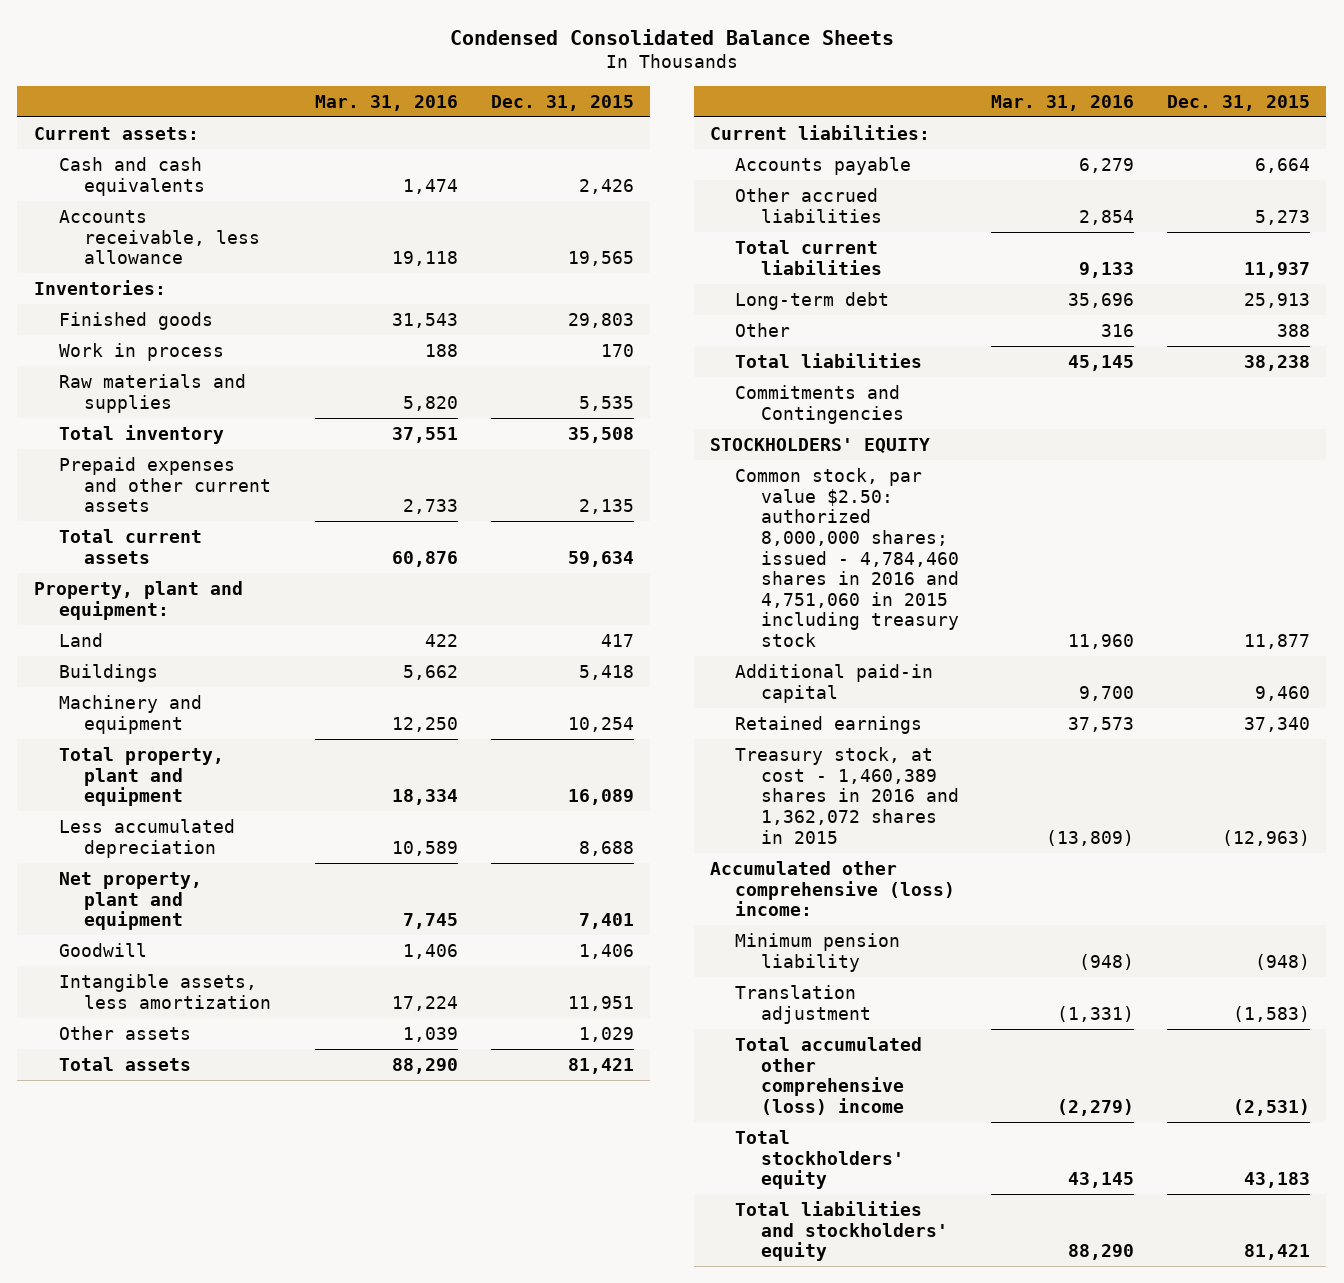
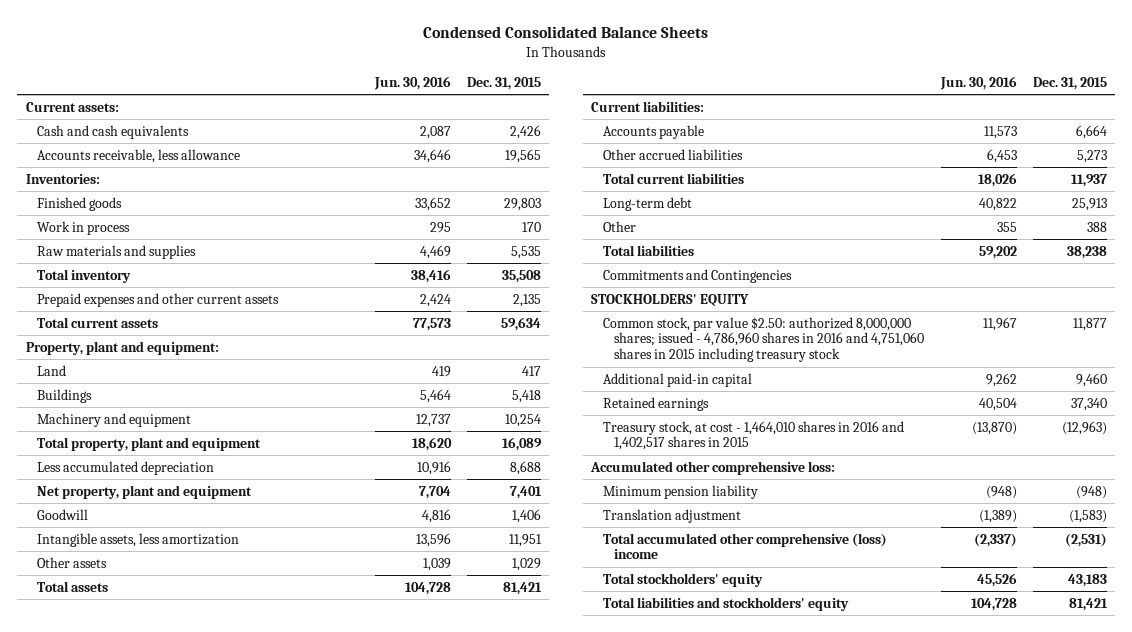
- | Mar. 31, 2016 | Dec. 31, 2015
+ | Jun. 30, 2016 | Dec. 31, 2015
- Common stock, par value $2.50: authorized 8,000,000 shares; issued - 4,784,460 shares in 2016 and 4,751,060 in 2015 including treasury stock | 11,960 | 11,877
+ Common stock, par value $2.50: authorized 8,000,000 shares; issued - 4,786,960 shares in 2016 and 4,751,060 shares in 2015 including treasury stock | 11,967 | 11,877
- Treasury stock, at cost - 1,460,389 shares in 2016 and 1,362,072 shares in 2015 | (13,809) | (12,963)
- Accumulated other comprehensive (loss) income:
+ Treasury stock, at cost - 1,464,010 shares in 2016 and 1,402,517 shares in 2015 | (13,870) | (12,963)
+ Accumulated other comprehensive loss:

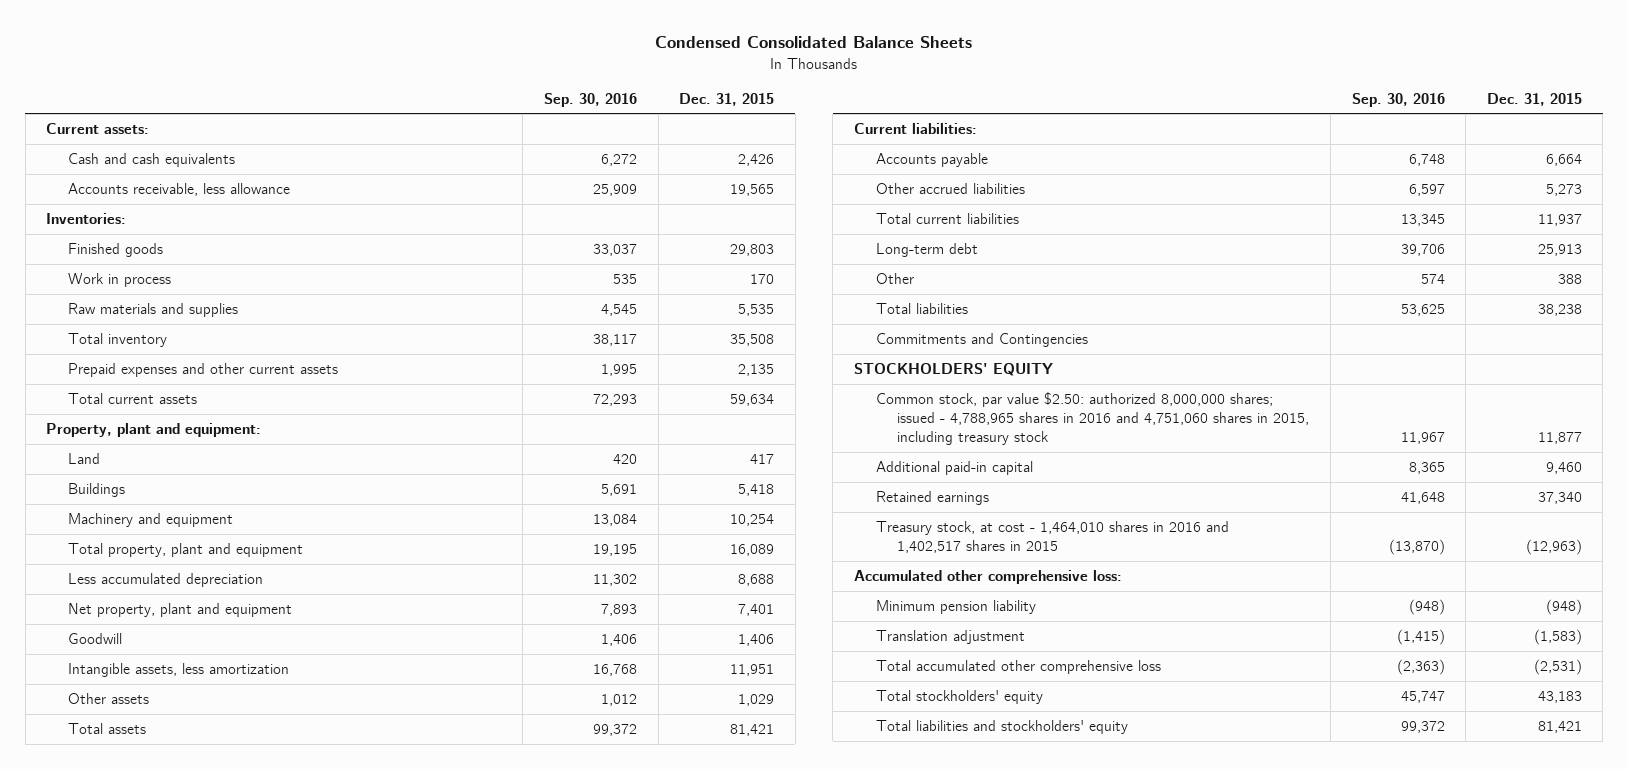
- | Jun. 30, 2016 | Dec. 31, 2015
+ | Sep. 30, 2016 | Dec. 31, 2015
- Common stock, par value $2.50: authorized 8,000,000 shares; issued - 4,786,960 shares in 2016 and 4,751,060 shares in 2015 including treasury stock | 11,967 | 11,877
+ Common stock, par value $2.50: authorized 8,000,000 shares; issued - 4,788,965 shares in 2016 and 4,751,060 shares in 2015, including treasury stock | 11,967 | 11,877
- Total accumulated other comprehensive (loss) income | (2,337) | (2,531)
+ Total accumulated other comprehensive loss | (2,363) | (2,531)

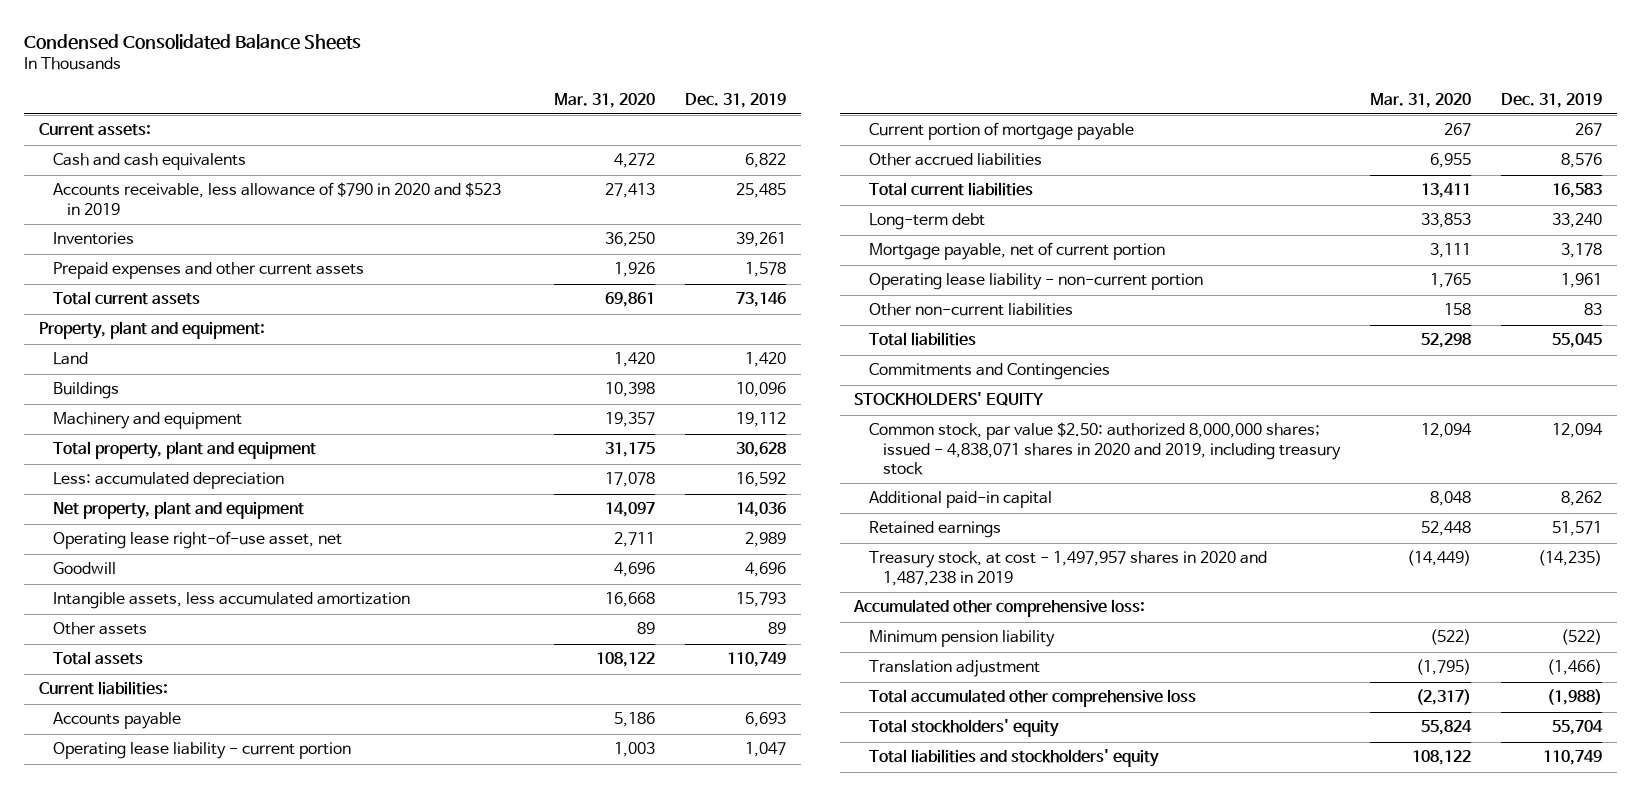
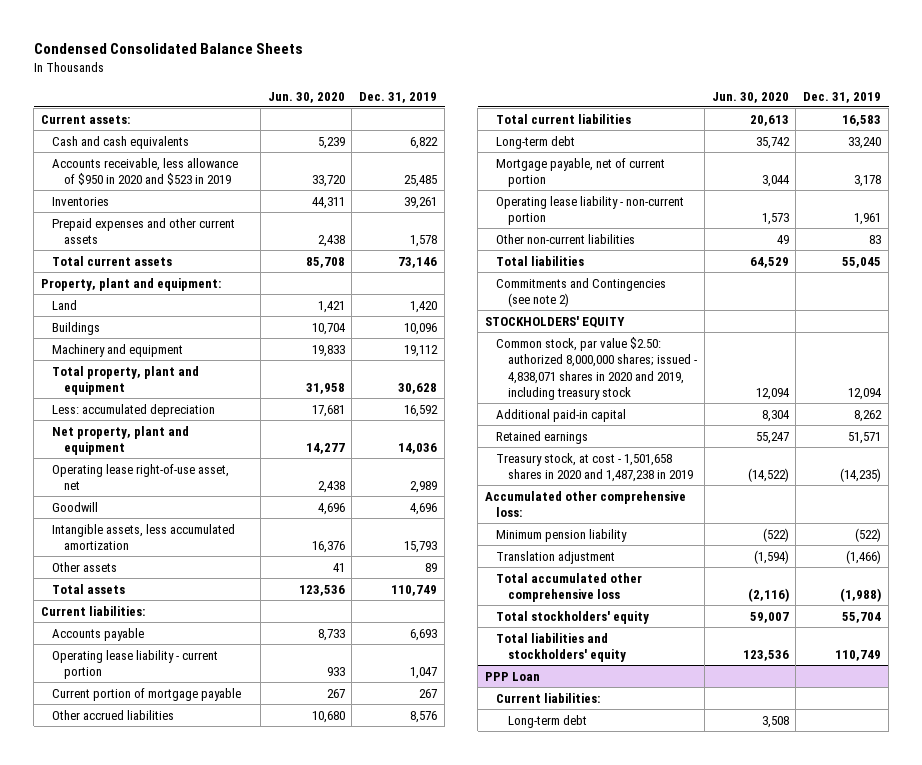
- | Mar. 31, 2020 | Dec. 31, 2019
+ | Jun. 30, 2020 | Dec. 31, 2019
- Accounts receivable, less allowance of $790 in 2020 and $523 in 2019 | 27,413 | 25,485
+ Accounts receivable, less allowance of $950 in 2020 and $523 in 2019 | 33,720 | 25,485
- Commitments and Contingencies
+ Commitments and Contingencies (see note 2)
- Treasury stock, at cost - 1,497,957 shares in 2020 and 1,487,238 in 2019 | (14,449) | (14,235)
+ Treasury stock, at cost - 1,501,658 shares in 2020 and 1,487,238 in 2019 | (14,522) | (14,235)
+ PPP Loan
+ Current liabilities:
+ Long-term debt | 3,508 |

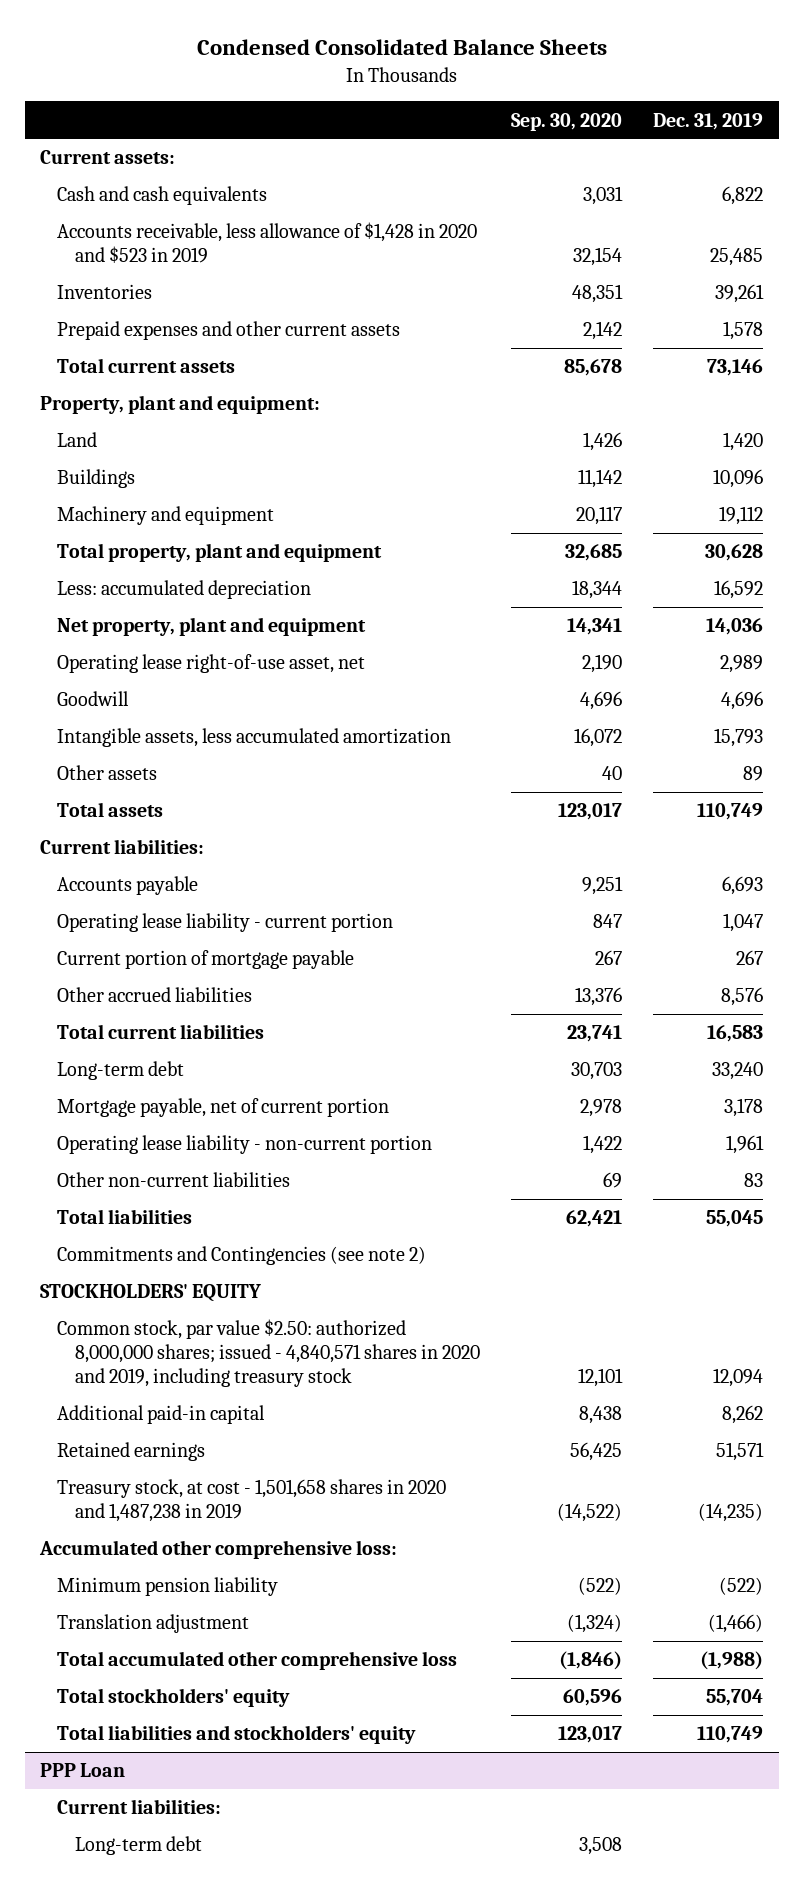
- | Jun. 30, 2020 | Dec. 31, 2019
+ | Sep. 30, 2020 | Dec. 31, 2019
- Accounts receivable, less allowance of $950 in 2020 and $523 in 2019 | 33,720 | 25,485
+ Accounts receivable, less allowance of $1,428 in 2020 and $523 in 2019 | 32,154 | 25,485
- Common stock, par value $2.50: authorized 8,000,000 shares; issued - 4,838,071 shares in 2020 and 2019, including treasury stock | 12,094 | 12,094
+ Common stock, par value $2.50: authorized 8,000,000 shares; issued - 4,840,571 shares in 2020 and 2019, including treasury stock | 12,101 | 12,094

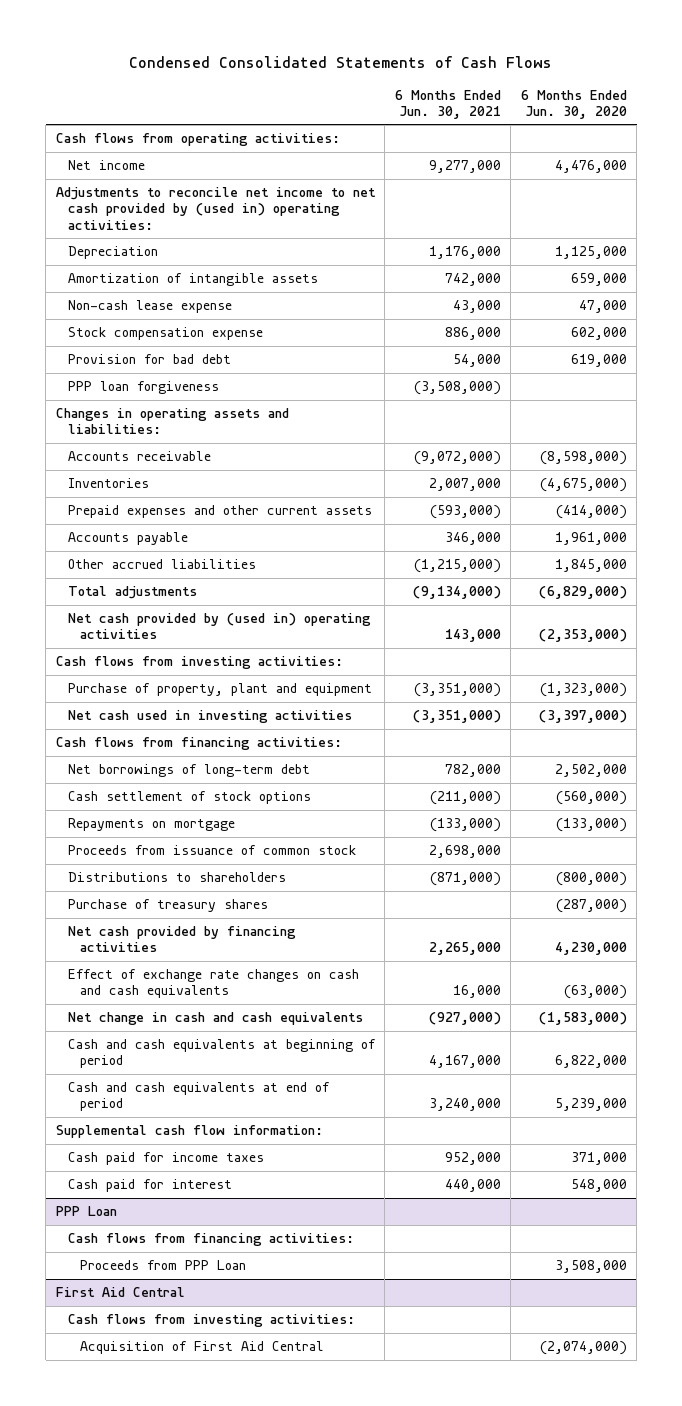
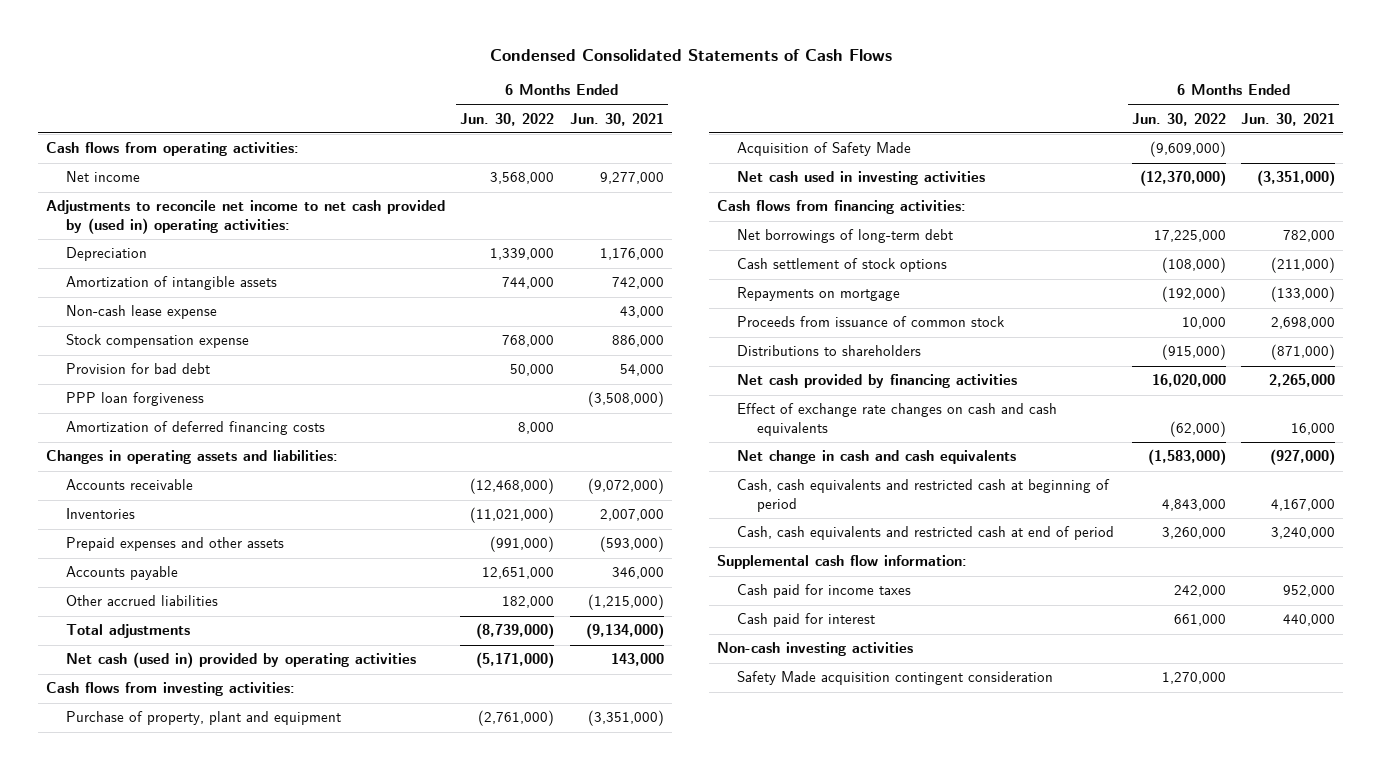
- | 6 Months Ended Jun. 30, 2021 | 6 Months Ended Jun. 30, 2020
+ | 6 Months Ended Jun. 30, 2022 | 6 Months Ended Jun. 30, 2021
+ Amortization of deferred financing costs | 8,000 |
- Prepaid expenses and other current assets | (593,000) | (414,000)
+ Prepaid expenses and other assets | (991,000) | (593,000)
- Net cash provided by (used in) operating activities | 143,000 | (2,353,000)
+ Net cash (used in) provided by operating activities | (5,171,000) | 143,000
+ Acquisition of Safety Made | (9,609,000) |
- Purchase of treasury shares | | (287,000)
- Cash and cash equivalents at beginning of period | 4,167,000 | 6,822,000
- Cash and cash equivalents at end of period | 3,240,000 | 5,239,000
+ Cash, cash equivalents and restricted cash at beginning of period | 4,843,000 | 4,167,000
+ Cash, cash equivalents and restricted cash at end of period | 3,260,000 | 3,240,000
- PPP Loan
- Cash flows from financing activities:
- Proceeds from PPP Loan | | 3,508,000
- First Aid Central
- Cash flows from investing activities:
- Acquisition of First Aid Central | | (2,074,000)
+ Non-cash investing activities
+ Safety Made acquisition contingent consideration | 1,270,000 |

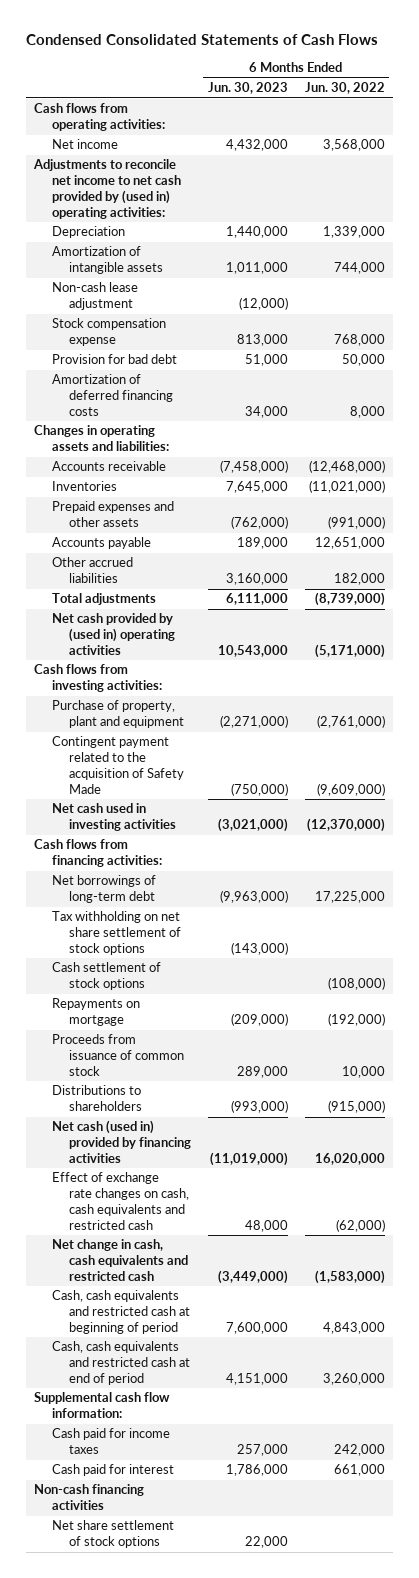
- | 6 Months Ended Jun. 30, 2022 | 6 Months Ended Jun. 30, 2021
+ | 6 Months Ended Jun. 30, 2023 | 6 Months Ended Jun. 30, 2022
- Non-cash lease expense | | 43,000
+ Non-cash lease adjustment | (12,000) |
- PPP loan forgiveness | | (3,508,000)
- Net cash (used in) provided by operating activities | (5,171,000) | 143,000
+ Net cash provided by (used in) operating activities | 10,543,000 | (5,171,000)
- Acquisition of Safety Made | (9,609,000) |
+ Contingent payment related to the acquisition of Safety Made | (750,000) | (9,609,000)
+ Tax withholding on net share settlement of stock options | (143,000) |
- Net cash provided by financing activities | 16,020,000 | 2,265,000
- Effect of exchange rate changes on cash and cash equivalents | (62,000) | 16,000
- Net change in cash and cash equivalents | (1,583,000) | (927,000)
+ Net cash (used in) provided by financing activities | (11,019,000) | 16,020,000
+ Effect of exchange rate changes on cash, cash equivalents and restricted cash | 48,000 | (62,000)
+ Net change in cash, cash equivalents and restricted cash | (3,449,000) | (1,583,000)
- Non-cash investing activities
- Safety Made acquisition contingent consideration | 1,270,000 |
+ Non-cash financing activities
+ Net share settlement of stock options | 22,000 |

